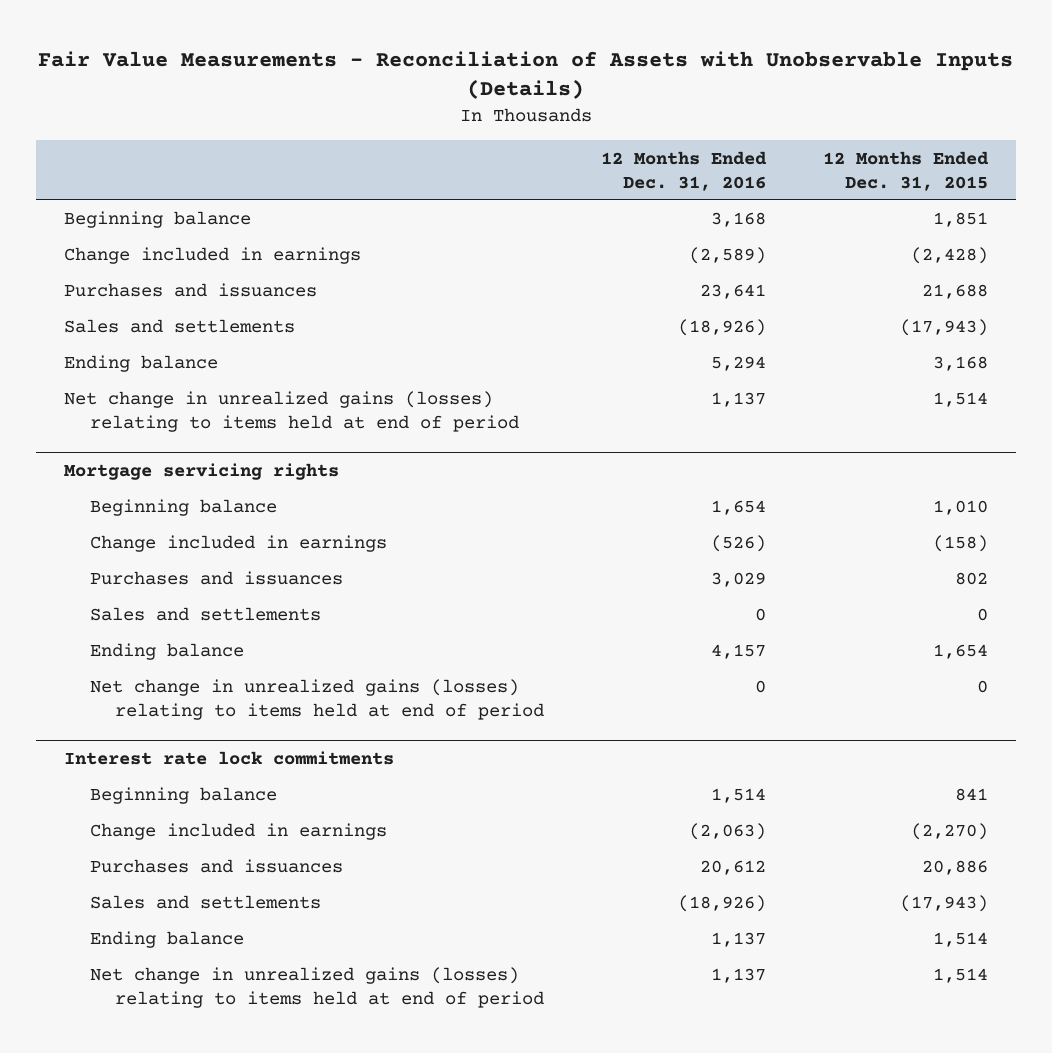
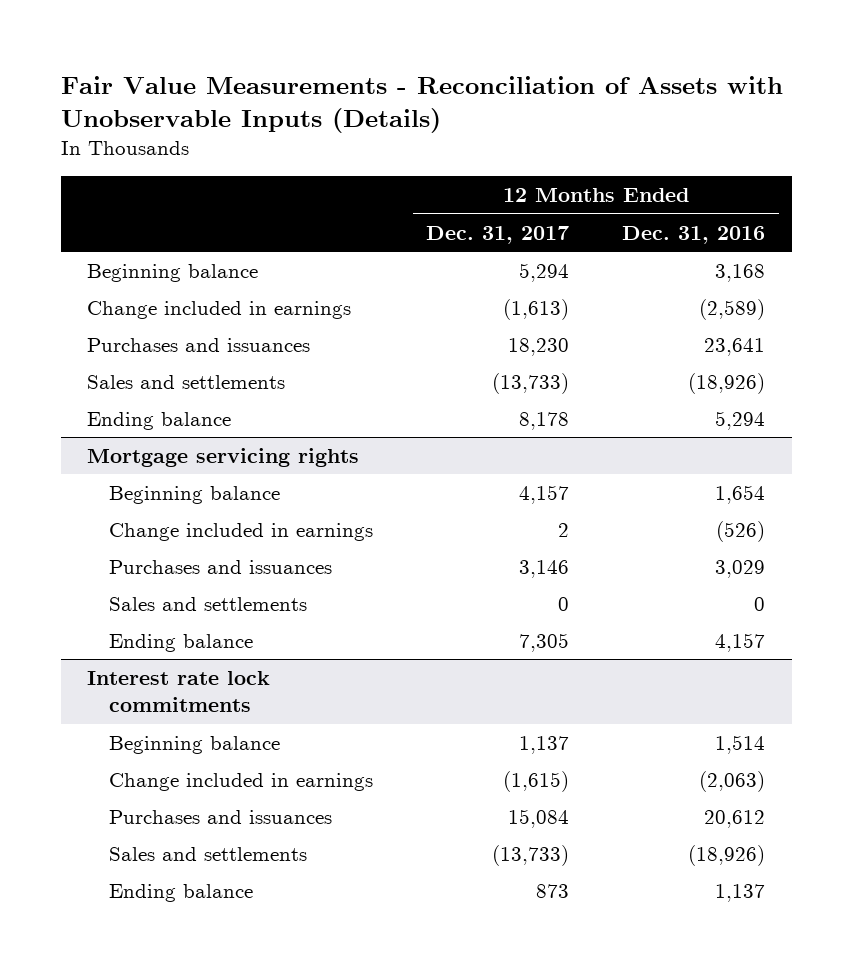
- | 12 Months Ended Dec. 31, 2016 | 12 Months Ended Dec. 31, 2015
+ | 12 Months Ended Dec. 31, 2017 | 12 Months Ended Dec. 31, 2016
- Net change in unrealized gains (losses) relating to items held at end of period | 1,137 | 1,514
@ Mortgage servicing rights
- Net change in unrealized gains (losses) relating to items held at end of period | 0 | 0
@ Interest rate lock commitments
- Net change in unrealized gains (losses) relating to items held at end of period | 1,137 | 1,514

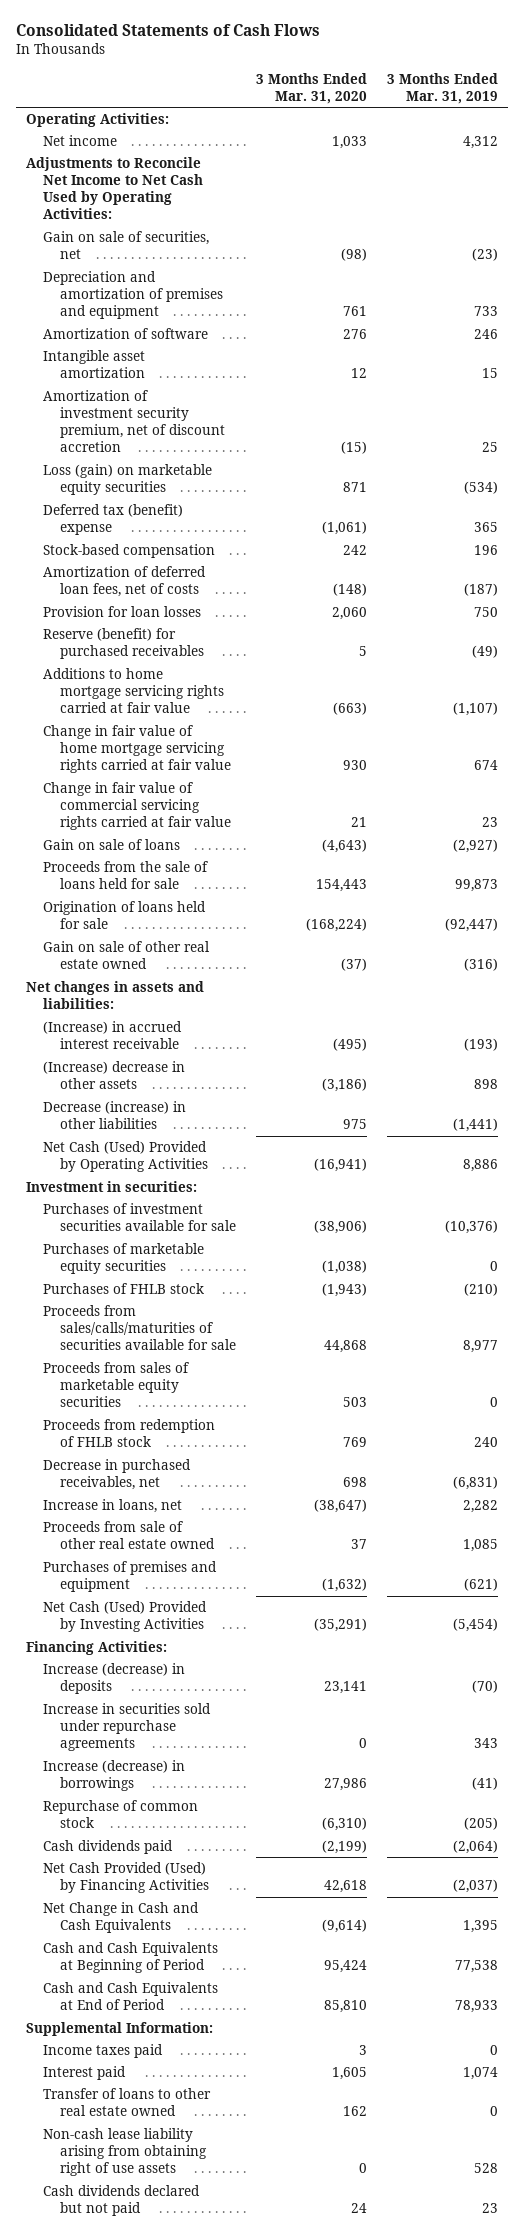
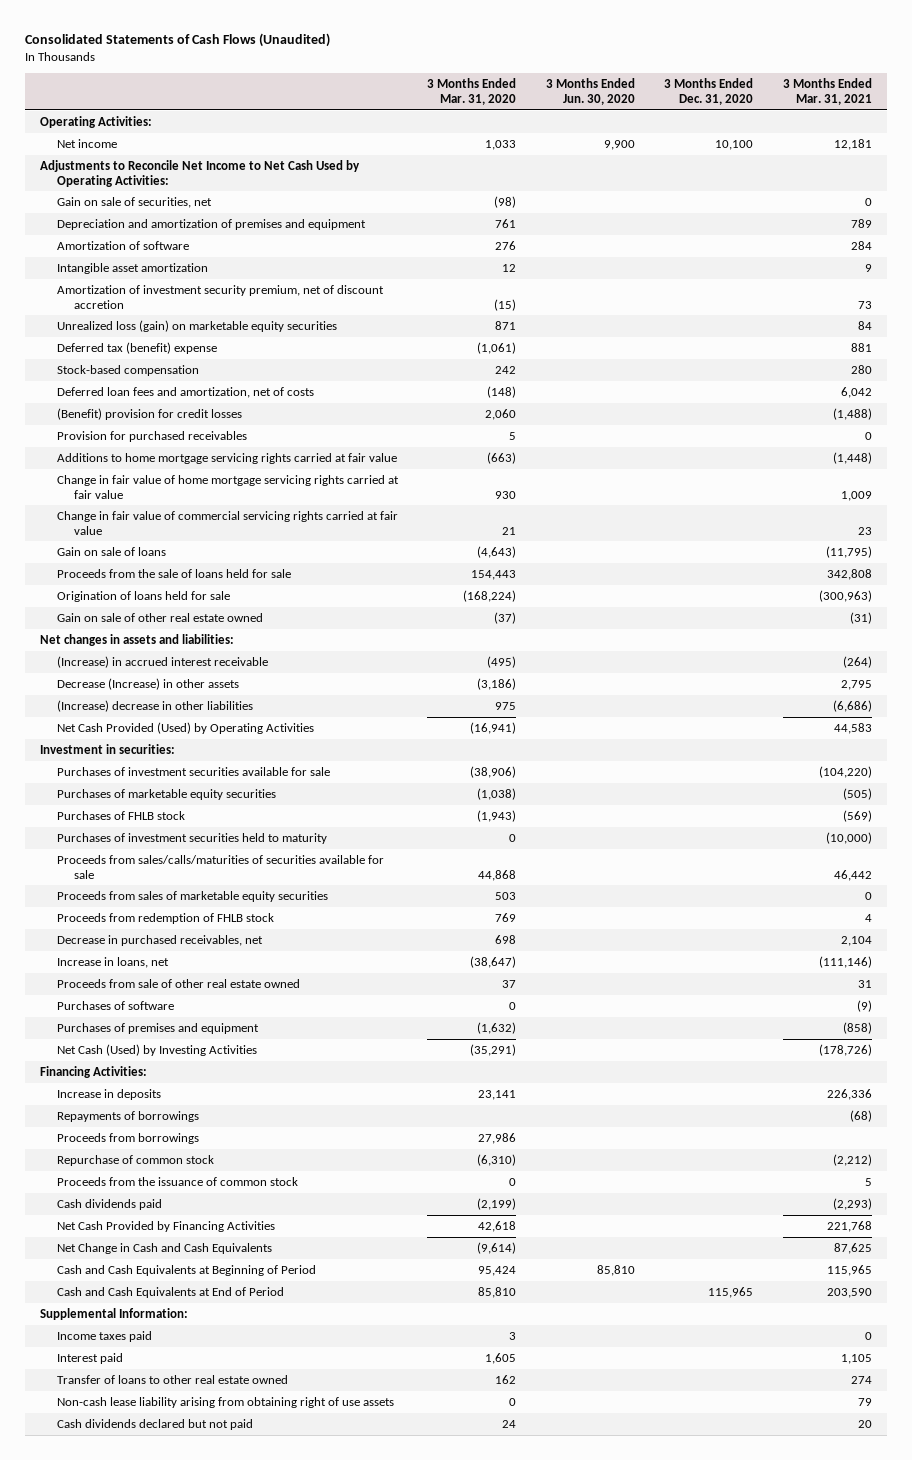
- Consolidated Statements of Cash Flows
+ Consolidated Statements of Cash Flows (Unaudited)
- | 3 Months Ended Mar. 31, 2020 | 3 Months Ended Mar. 31, 2019
+ | 3 Months Ended Mar. 31, 2020 | 3 Months Ended Jun. 30, 2020 | 3 Months Ended Dec. 31, 2020 | 3 Months Ended Mar. 31, 2021
- Loss (gain) on marketable equity securities | 871 | (534)
+ Unrealized loss (gain) on marketable equity securities | 871 | | | 84
- Amortization of deferred loan fees, net of costs | (148) | (187)
- Provision for loan losses | 2,060 | 750
- Reserve (benefit) for purchased receivables | 5 | (49)
+ Deferred loan fees and amortization, net of costs | (148) | | | 6,042
+ (Benefit) provision for credit losses | 2,060 | | | (1,488)
+ Provision for purchased receivables | 5 | | | 0
- (Increase) decrease in other assets | (3,186) | 898
- Decrease (increase) in other liabilities | 975 | (1,441)
- Net Cash (Used) Provided by Operating Activities | (16,941) | 8,886
+ Decrease (Increase) in other assets | (3,186) | | | 2,795
+ (Increase) decrease in other liabilities | 975 | | | (6,686)
+ Net Cash Provided (Used) by Operating Activities | (16,941) | | | 44,583
+ Purchases of investment securities held to maturity | 0 | | | (10,000)
+ Purchases of software | 0 | | | (9)
- Net Cash (Used) Provided by Investing Activities | (35,291) | (5,454)
+ Net Cash (Used) by Investing Activities | (35,291) | | | (178,726)
- Increase (decrease) in deposits | 23,141 | (70)
- Increase in securities sold under repurchase agreements | 0 | 343
- Increase (decrease) in borrowings | 27,986 | (41)
+ Increase in deposits | 23,141 | | | 226,336
+ Repayments of borrowings | | | | (68)
+ Proceeds from borrowings | 27,986 | | |
+ Proceeds from the issuance of common stock | 0 | | | 5
- Net Cash Provided (Used) by Financing Activities | 42,618 | (2,037)
+ Net Cash Provided by Financing Activities | 42,618 | | | 221,768

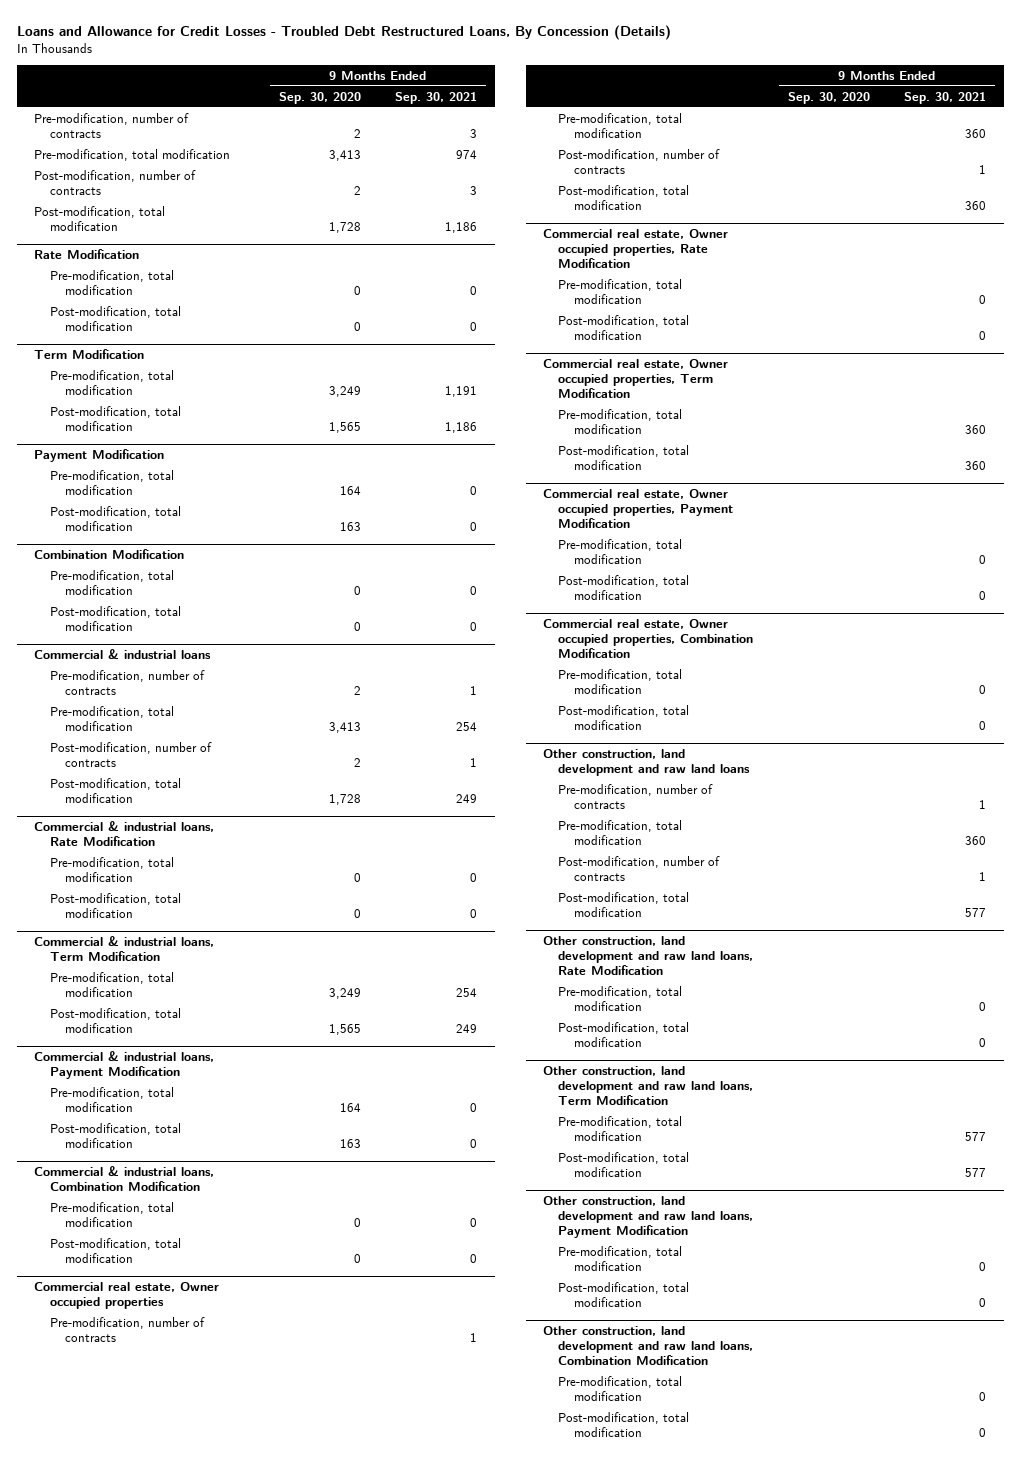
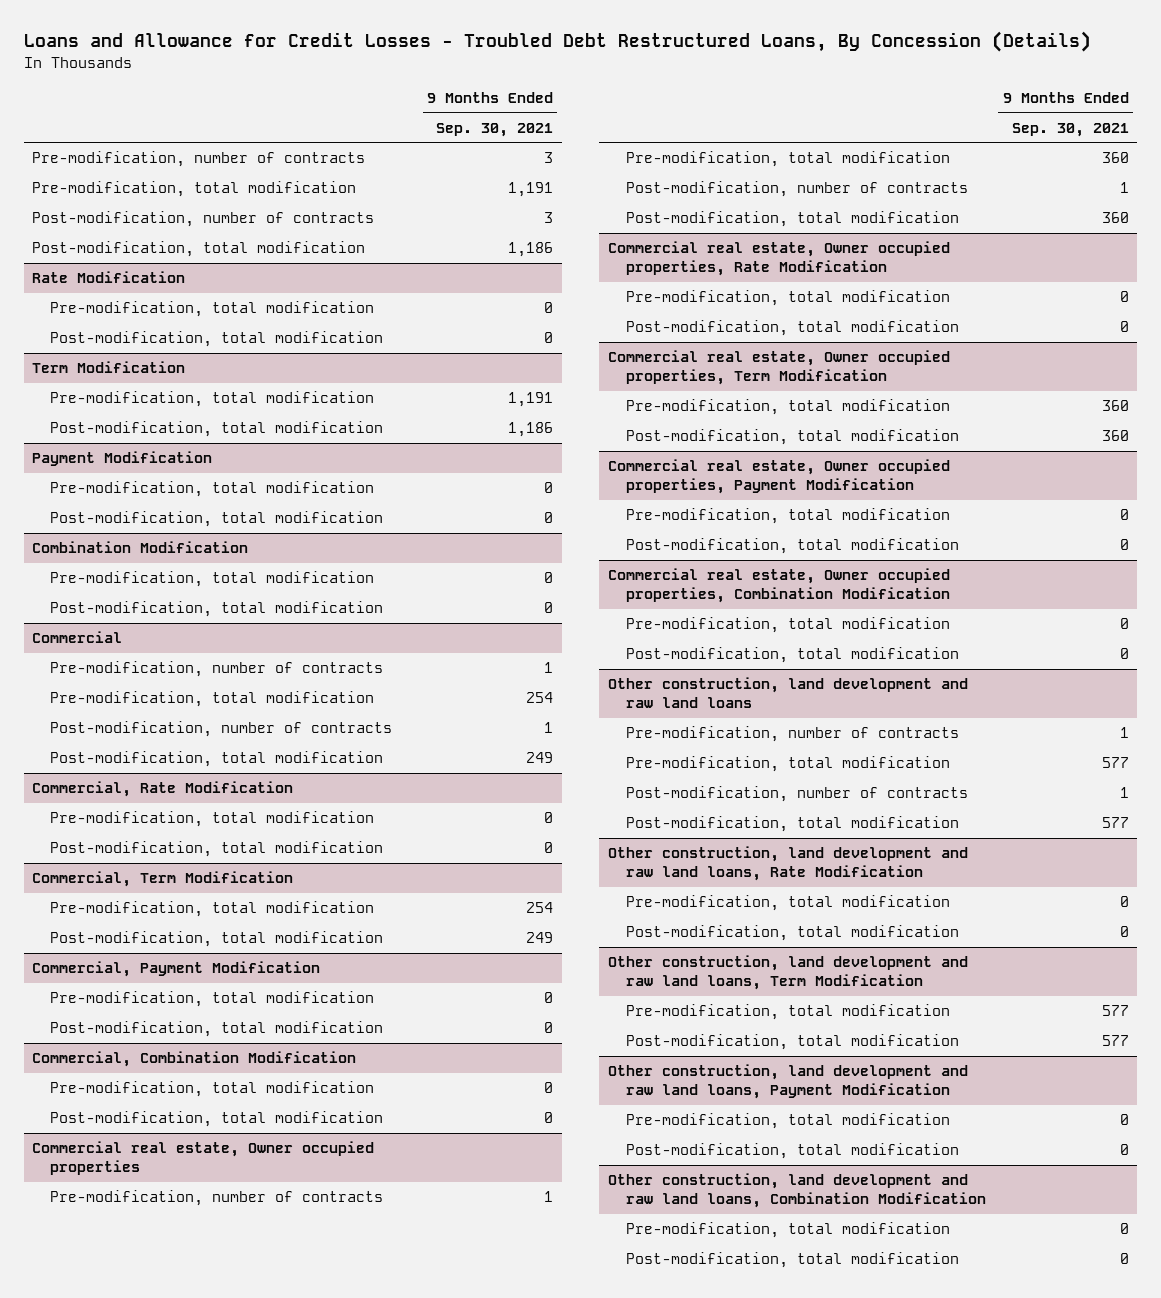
- | 9 Months Ended Sep. 30, 2020 | 9 Months Ended Sep. 30, 2021
+ | 9 Months Ended Sep. 30, 2021
- Pre-modification, total modification | 3,413 | 974
+ Pre-modification, total modification | 1,191
- Commercial & industrial loans
+ Commercial
- Commercial & industrial loans, Rate Modification
+ Commercial, Rate Modification
- Commercial & industrial loans, Term Modification
+ Commercial, Term Modification
- Commercial & industrial loans, Payment Modification
+ Commercial, Payment Modification
- Commercial & industrial loans, Combination Modification
+ Commercial, Combination Modification
@ Other construction, land development and raw land loans
- Pre-modification, total modification | | 360
+ Pre-modification, total modification | 577

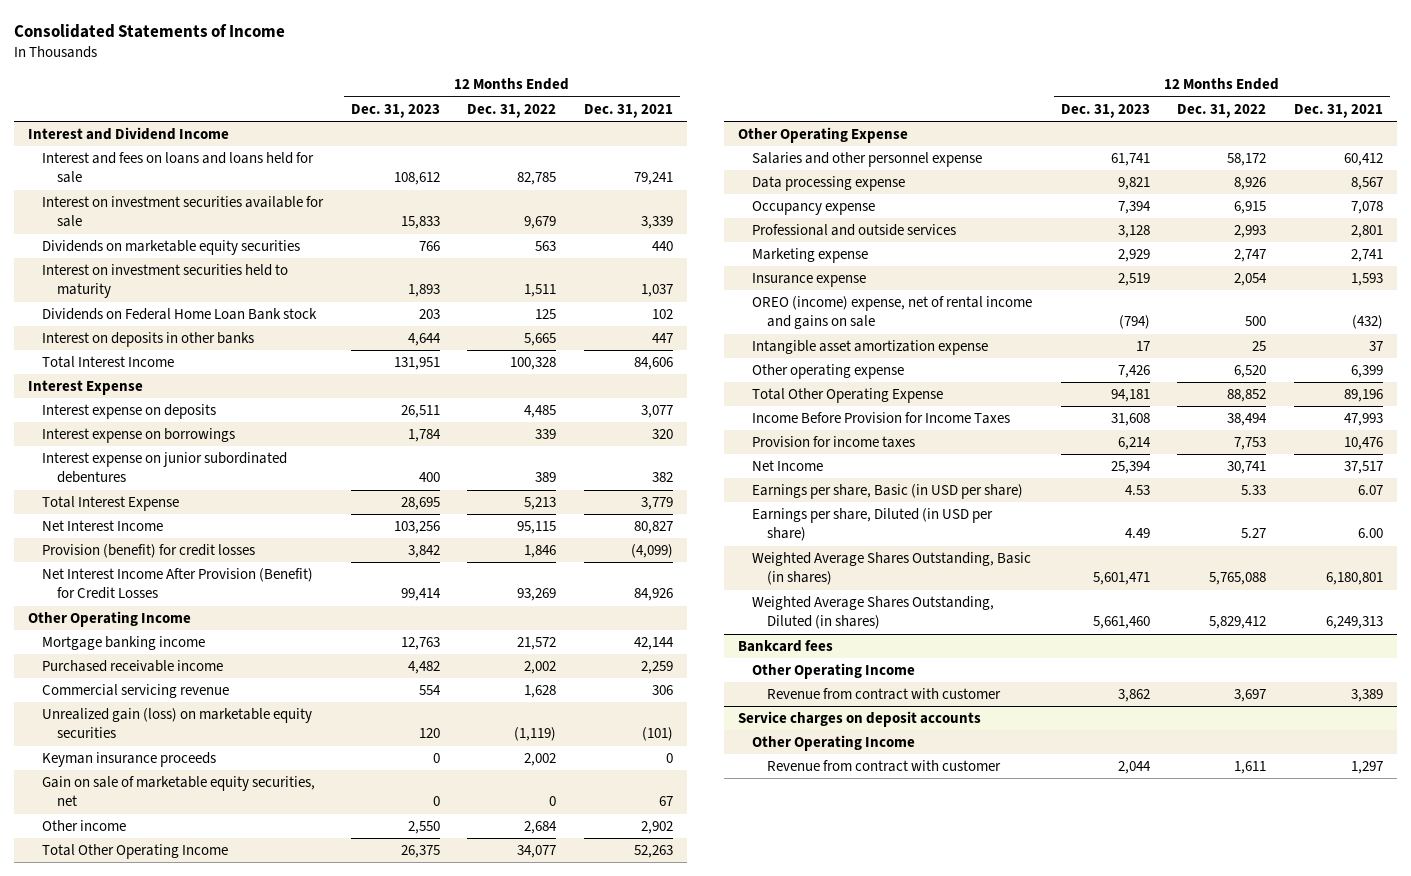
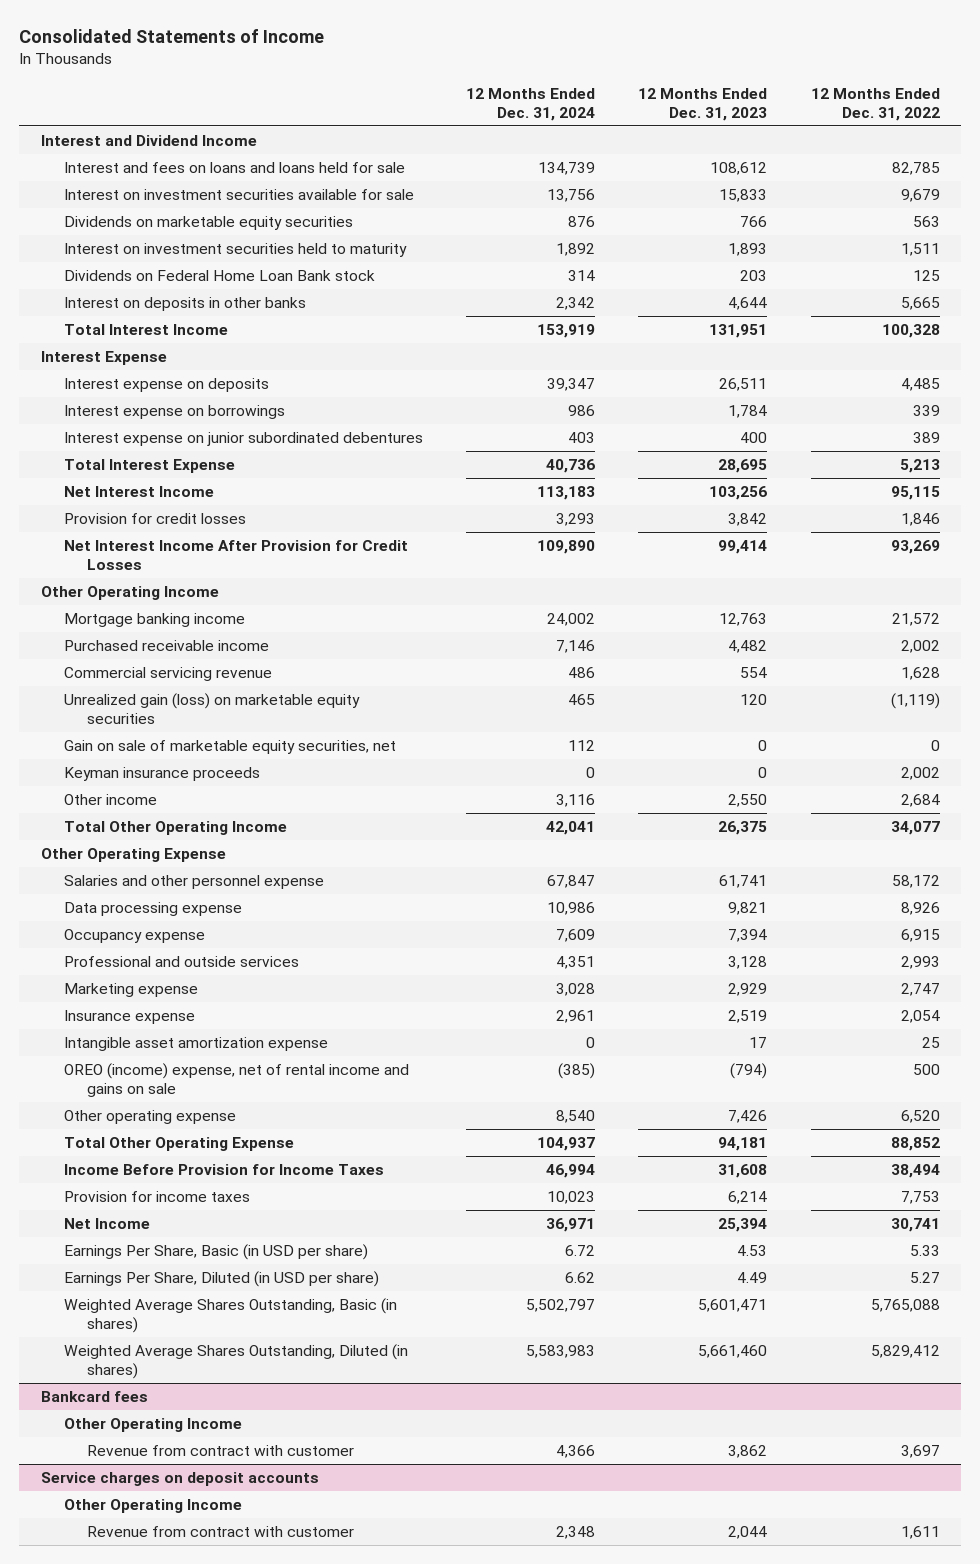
- | 12 Months Ended Dec. 31, 2023 | 12 Months Ended Dec. 31, 2022 | 12 Months Ended Dec. 31, 2021
+ | 12 Months Ended Dec. 31, 2024 | 12 Months Ended Dec. 31, 2023 | 12 Months Ended Dec. 31, 2022
- Provision (benefit) for credit losses | 3,842 | 1,846 | (4,099)
- Net Interest Income After Provision (Benefit) for Credit Losses | 99,414 | 93,269 | 84,926
+ Provision for credit losses | 3,293 | 3,842 | 1,846
+ Net Interest Income After Provision for Credit Losses | 109,890 | 99,414 | 93,269
moved down: Keyman insurance proceeds | 0 | 0 | 2,002
moved down: OREO (income) expense, net of rental income and gains on sale | (385) | (794) | 500
- Earnings per share, Basic (in USD per share) | 4.53 | 5.33 | 6.07
- Earnings per share, Diluted (in USD per share) | 4.49 | 5.27 | 6.00
+ Earnings Per Share, Basic (in USD per share) | 6.72 | 4.53 | 5.33
+ Earnings Per Share, Diluted (in USD per share) | 6.62 | 4.49 | 5.27

